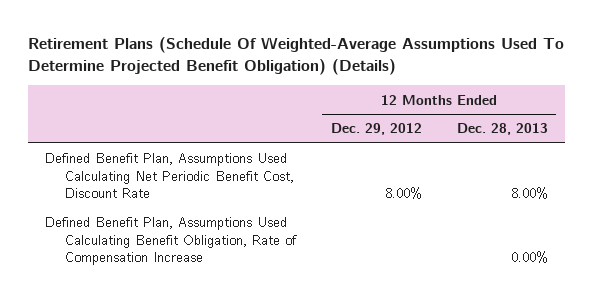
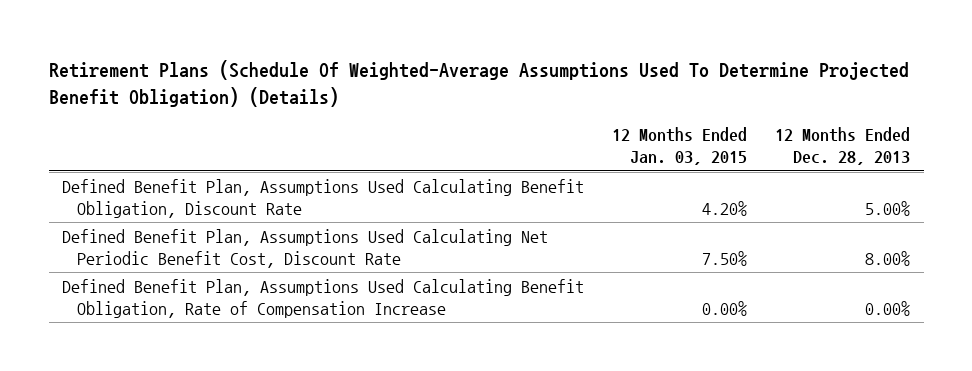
- | 12 Months Ended Dec. 29, 2012 | 12 Months Ended Dec. 28, 2013
+ | 12 Months Ended Jan. 03, 2015 | 12 Months Ended Dec. 28, 2013
+ Defined Benefit Plan, Assumptions Used Calculating Benefit Obligation, Discount Rate | 4.20% | 5.00%

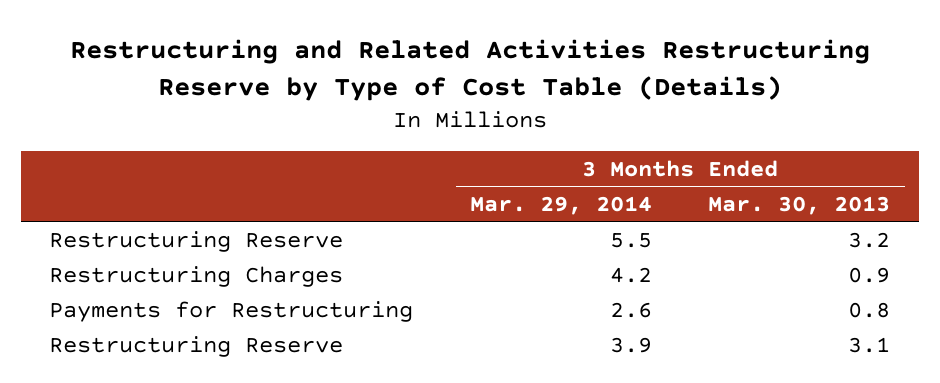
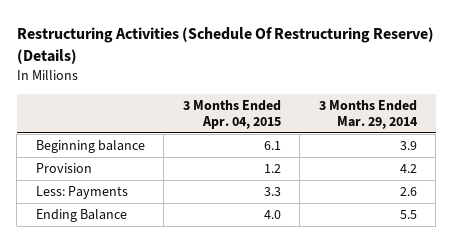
- Restructuring and Related Activities Restructuring Reserve by Type of Cost Table (Details)
+ Restructuring Activities (Schedule Of Restructuring Reserve) (Details)
- | 3 Months Ended Mar. 29, 2014 | 3 Months Ended Mar. 30, 2013
+ | 3 Months Ended Apr. 04, 2015 | 3 Months Ended Mar. 29, 2014
- Restructuring Reserve | 5.5 | 3.2
- Restructuring Charges | 4.2 | 0.9
- Payments for Restructuring | 2.6 | 0.8
- Restructuring Reserve | 3.9 | 3.1
+ Beginning balance | 6.1 | 3.9
+ Provision | 1.2 | 4.2
+ Less: Payments | 3.3 | 2.6
+ Ending Balance | 4.0 | 5.5

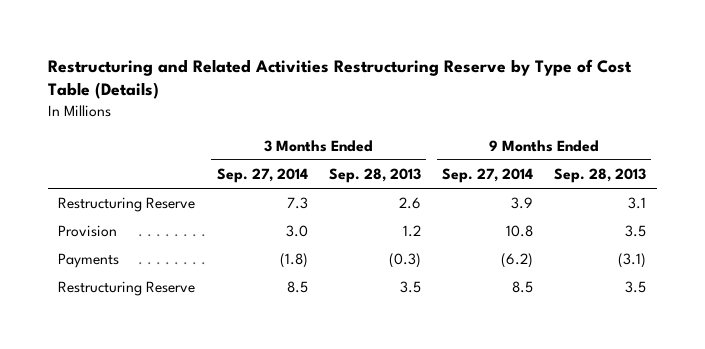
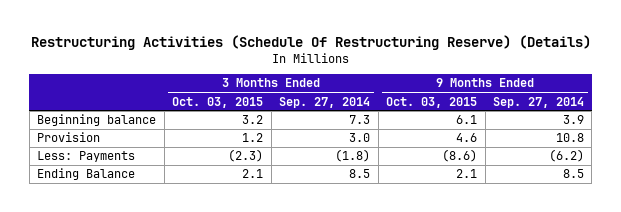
- Restructuring and Related Activities Restructuring Reserve by Type of Cost Table (Details)
+ Restructuring Activities (Schedule Of Restructuring Reserve) (Details)
- | 3 Months Ended Sep. 27, 2014 | 3 Months Ended Sep. 28, 2013 | 9 Months Ended Sep. 27, 2014 | 9 Months Ended Sep. 28, 2013
+ | 3 Months Ended Oct. 03, 2015 | 3 Months Ended Sep. 27, 2014 | 9 Months Ended Oct. 03, 2015 | 9 Months Ended Sep. 27, 2014
- Restructuring Reserve | 7.3 | 2.6 | 3.9 | 3.1
+ Beginning balance | 3.2 | 7.3 | 6.1 | 3.9
- Payments | (1.8) | (0.3) | (6.2) | (3.1)
- Restructuring Reserve | 8.5 | 3.5 | 8.5 | 3.5
+ Less: Payments | (2.3) | (1.8) | (8.6) | (6.2)
+ Ending Balance | 2.1 | 8.5 | 2.1 | 8.5

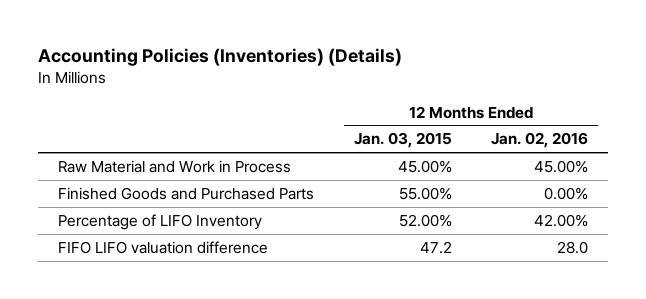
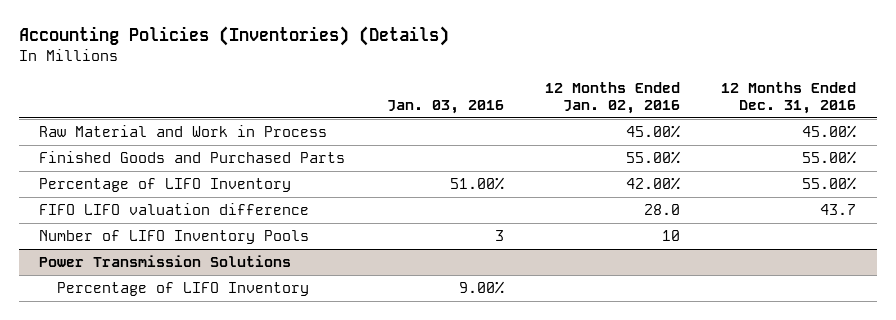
- | 12 Months Ended Jan. 03, 2015 | 12 Months Ended Jan. 02, 2016
+ | Jan. 03, 2016 | 12 Months Ended Jan. 02, 2016 | 12 Months Ended Dec. 31, 2016
- Finished Goods and Purchased Parts | 55.00% | 0.00%
+ Finished Goods and Purchased Parts | | 55.00% | 55.00%
+ Number of LIFO Inventory Pools | 3 | 10 |
+ Power Transmission Solutions
+ Percentage of LIFO Inventory | 9.00% | |

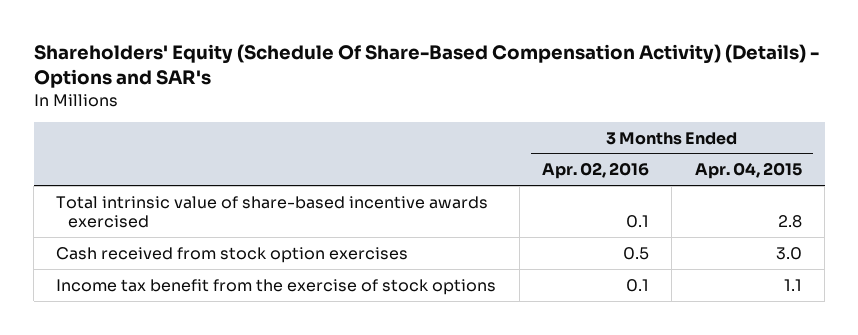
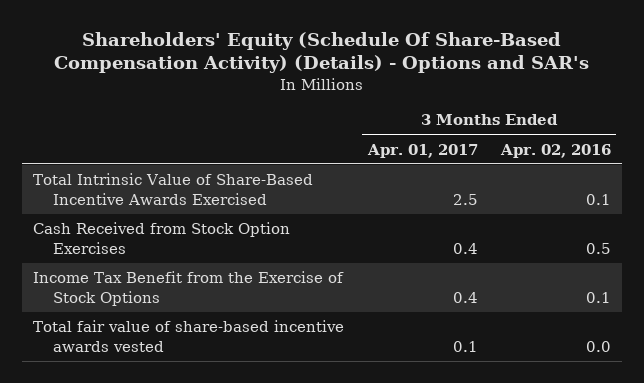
- | 3 Months Ended Apr. 02, 2016 | 3 Months Ended Apr. 04, 2015
+ | 3 Months Ended Apr. 01, 2017 | 3 Months Ended Apr. 02, 2016
- Total intrinsic value of share-based incentive awards exercised | 0.1 | 2.8
- Cash received from stock option exercises | 0.5 | 3.0
- Income tax benefit from the exercise of stock options | 0.1 | 1.1
+ Total Intrinsic Value of Share-Based Incentive Awards Exercised | 2.5 | 0.1
+ Cash Received from Stock Option Exercises | 0.4 | 0.5
+ Income Tax Benefit from the Exercise of Stock Options | 0.4 | 0.1
+ Total fair value of share-based incentive awards vested | 0.1 | 0.0

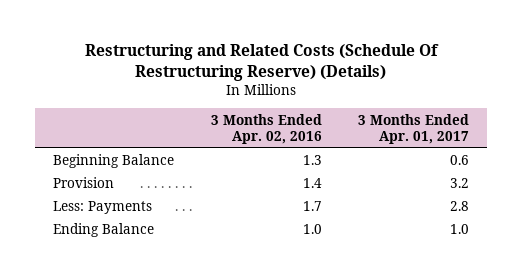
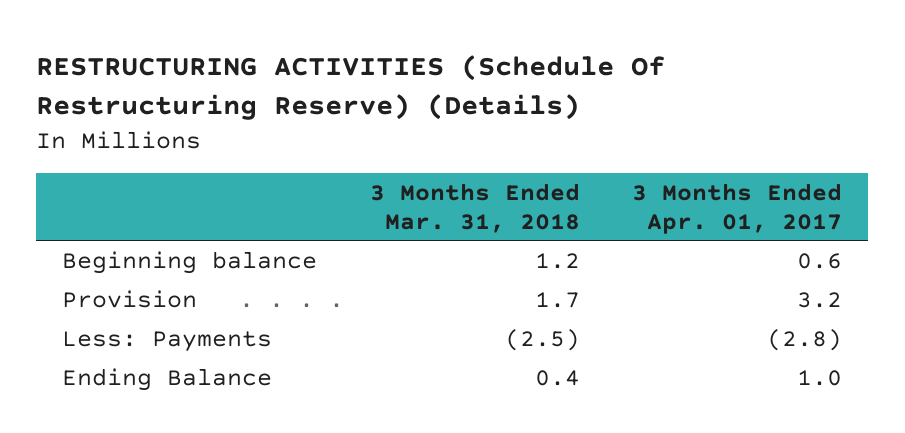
- Restructuring and Related Costs (Schedule Of Restructuring Reserve) (Details)
+ RESTRUCTURING ACTIVITIES (Schedule Of Restructuring Reserve) (Details)
- | 3 Months Ended Apr. 02, 2016 | 3 Months Ended Apr. 01, 2017
+ | 3 Months Ended Mar. 31, 2018 | 3 Months Ended Apr. 01, 2017
- Beginning Balance | 1.3 | 0.6
+ Beginning balance | 1.2 | 0.6
- Less: Payments | 1.7 | 2.8
+ Less: Payments | (2.5) | (2.8)

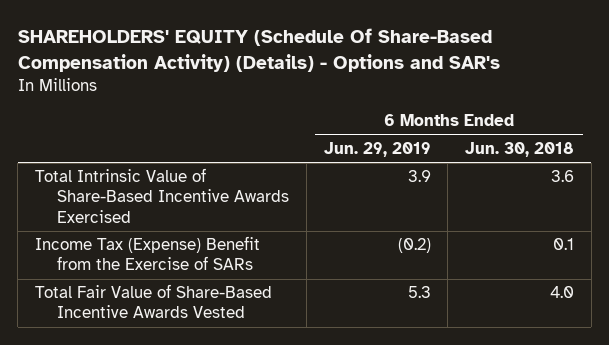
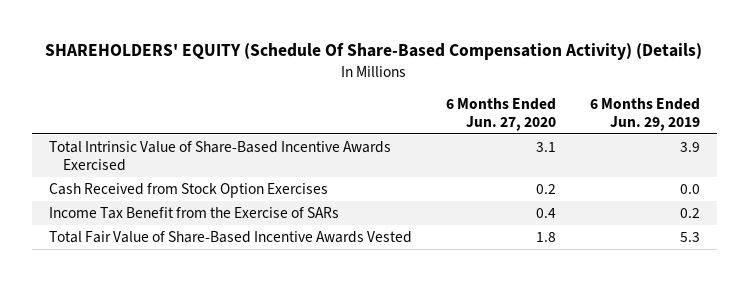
- SHAREHOLDERS' EQUITY (Schedule Of Share-Based Compensation Activity) (Details) - Options and SAR's
+ SHAREHOLDERS' EQUITY (Schedule Of Share-Based Compensation Activity) (Details)
- | 6 Months Ended Jun. 29, 2019 | 6 Months Ended Jun. 30, 2018
+ | 6 Months Ended Jun. 27, 2020 | 6 Months Ended Jun. 29, 2019
- Income Tax (Expense) Benefit from the Exercise of SARs | (0.2) | 0.1
+ Cash Received from Stock Option Exercises | 0.2 | 0.0
+ Income Tax Benefit from the Exercise of SARs | 0.4 | 0.2

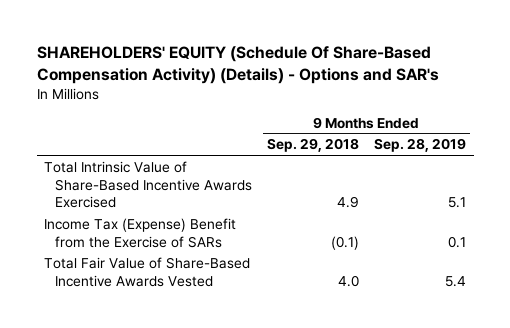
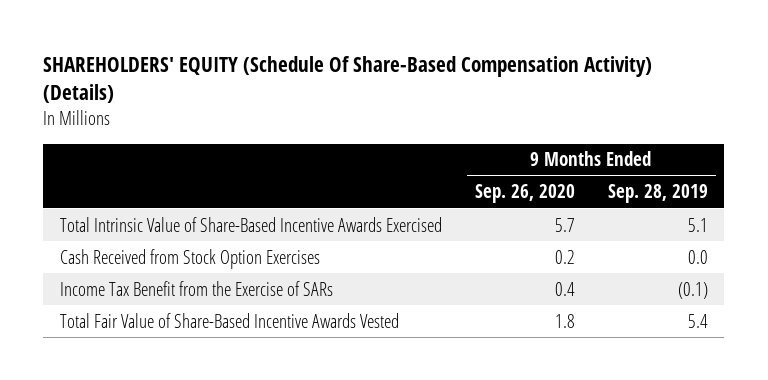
- SHAREHOLDERS' EQUITY (Schedule Of Share-Based Compensation Activity) (Details) - Options and SAR's
+ SHAREHOLDERS' EQUITY (Schedule Of Share-Based Compensation Activity) (Details)
- | 9 Months Ended Sep. 29, 2018 | 9 Months Ended Sep. 28, 2019
+ | 9 Months Ended Sep. 26, 2020 | 9 Months Ended Sep. 28, 2019
- Income Tax (Expense) Benefit from the Exercise of SARs | (0.1) | 0.1
+ Cash Received from Stock Option Exercises | 0.2 | 0.0
+ Income Tax Benefit from the Exercise of SARs | 0.4 | (0.1)

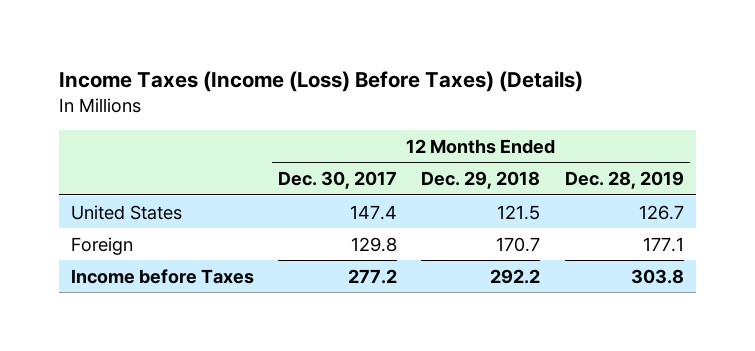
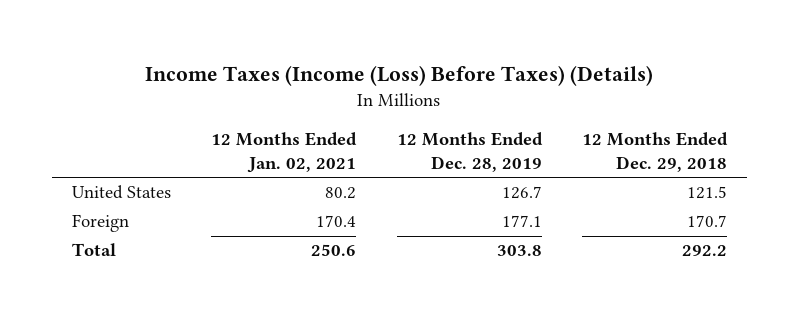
- | 12 Months Ended Dec. 30, 2017 | 12 Months Ended Dec. 29, 2018 | 12 Months Ended Dec. 28, 2019
+ | 12 Months Ended Jan. 02, 2021 | 12 Months Ended Dec. 28, 2019 | 12 Months Ended Dec. 29, 2018
- Income before Taxes | 277.2 | 292.2 | 303.8
+ Total | 250.6 | 303.8 | 292.2

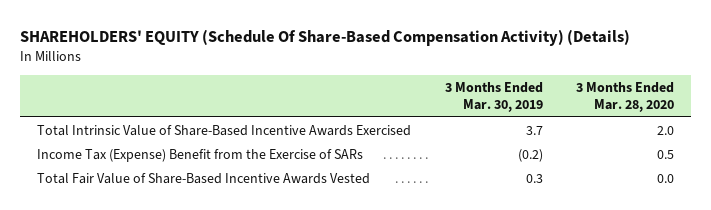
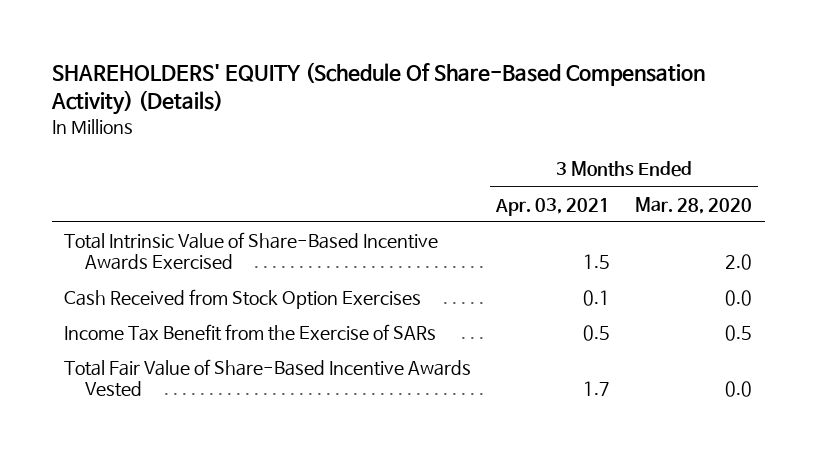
- | 3 Months Ended Mar. 30, 2019 | 3 Months Ended Mar. 28, 2020
+ | 3 Months Ended Apr. 03, 2021 | 3 Months Ended Mar. 28, 2020
- Income Tax (Expense) Benefit from the Exercise of SARs | (0.2) | 0.5
+ Cash Received from Stock Option Exercises | 0.1 | 0.0
+ Income Tax Benefit from the Exercise of SARs | 0.5 | 0.5

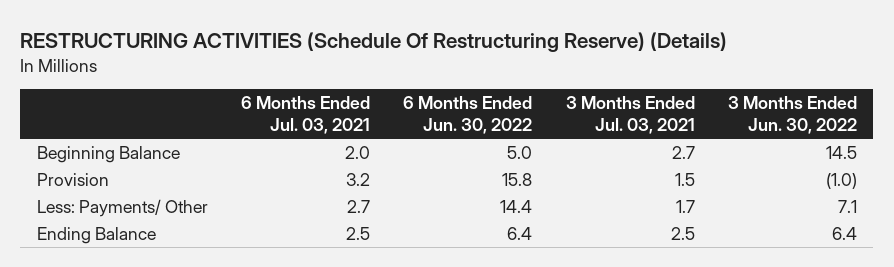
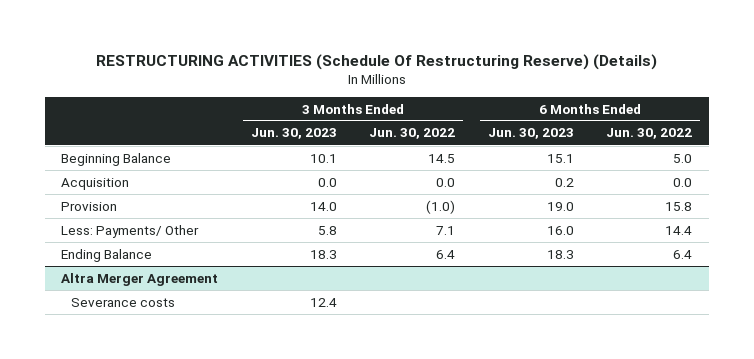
- | 6 Months Ended Jul. 03, 2021 | 6 Months Ended Jun. 30, 2022 | 3 Months Ended Jul. 03, 2021 | 3 Months Ended Jun. 30, 2022
+ | 3 Months Ended Jun. 30, 2023 | 3 Months Ended Jun. 30, 2022 | 6 Months Ended Jun. 30, 2023 | 6 Months Ended Jun. 30, 2022
+ Acquisition | 0.0 | 0.0 | 0.2 | 0.0
+ Altra Merger Agreement
+ Severance costs | 12.4 | | |

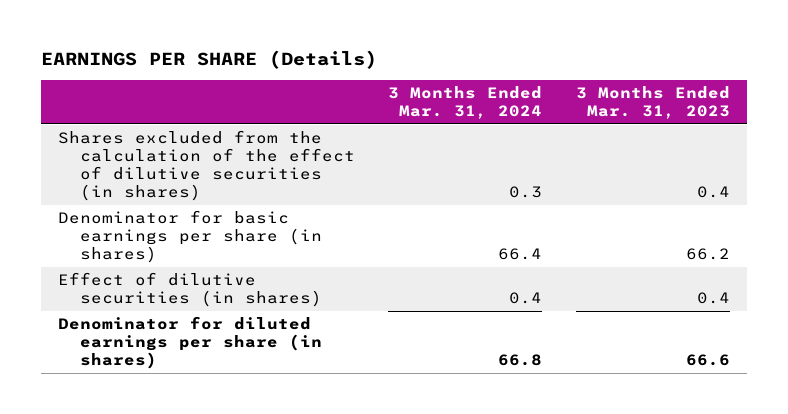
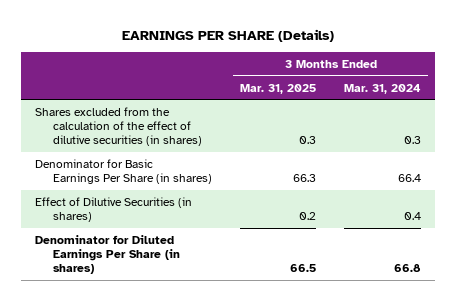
- | 3 Months Ended Mar. 31, 2024 | 3 Months Ended Mar. 31, 2023
+ | 3 Months Ended Mar. 31, 2025 | 3 Months Ended Mar. 31, 2024
- Denominator for basic earnings per share (in shares) | 66.4 | 66.2
- Effect of dilutive securities (in shares) | 0.4 | 0.4
- Denominator for diluted earnings per share (in shares) | 66.8 | 66.6
+ Denominator for Basic Earnings Per Share (in shares) | 66.3 | 66.4
+ Effect of Dilutive Securities (in shares) | 0.2 | 0.4
+ Denominator for Diluted Earnings Per Share (in shares) | 66.5 | 66.8

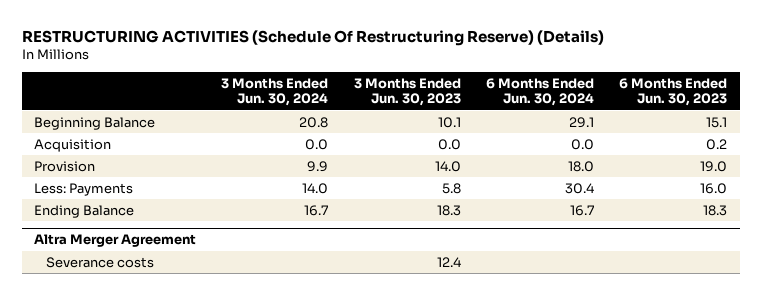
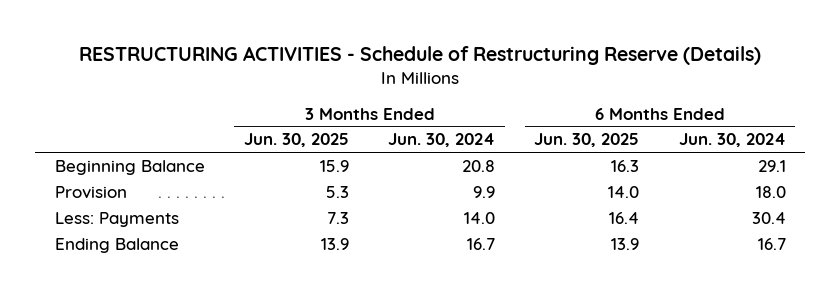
- RESTRUCTURING ACTIVITIES (Schedule Of Restructuring Reserve) (Details)
+ RESTRUCTURING ACTIVITIES - Schedule of Restructuring Reserve (Details)
- | 3 Months Ended Jun. 30, 2024 | 3 Months Ended Jun. 30, 2023 | 6 Months Ended Jun. 30, 2024 | 6 Months Ended Jun. 30, 2023
+ | 3 Months Ended Jun. 30, 2025 | 3 Months Ended Jun. 30, 2024 | 6 Months Ended Jun. 30, 2025 | 6 Months Ended Jun. 30, 2024
- Acquisition | 0.0 | 0.0 | 0.0 | 0.2
- Altra Merger Agreement
- Severance costs | | 12.4 | |

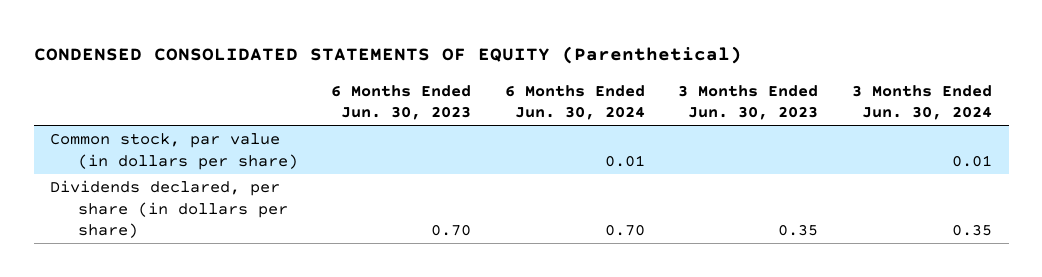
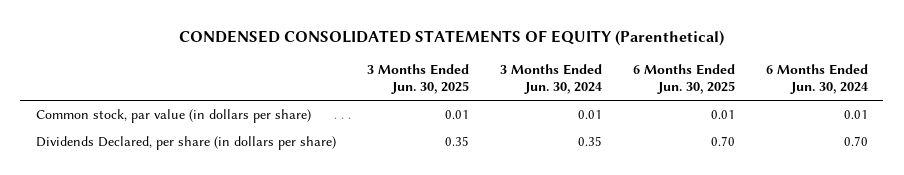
- | 6 Months Ended Jun. 30, 2023 | 6 Months Ended Jun. 30, 2024 | 3 Months Ended Jun. 30, 2023 | 3 Months Ended Jun. 30, 2024
+ | 3 Months Ended Jun. 30, 2025 | 3 Months Ended Jun. 30, 2024 | 6 Months Ended Jun. 30, 2025 | 6 Months Ended Jun. 30, 2024
- Dividends declared, per share (in dollars per share) | 0.70 | 0.70 | 0.35 | 0.35
+ Dividends Declared, per share (in dollars per share) | 0.35 | 0.35 | 0.70 | 0.70

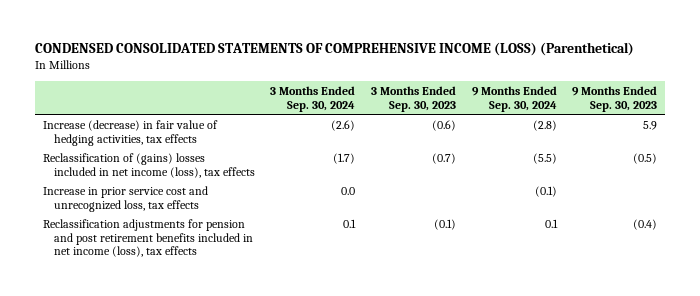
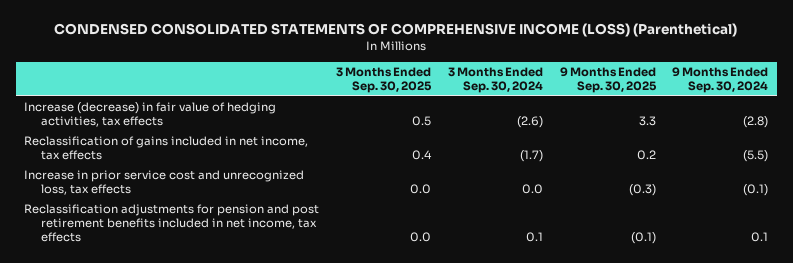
- | 3 Months Ended Sep. 30, 2024 | 3 Months Ended Sep. 30, 2023 | 9 Months Ended Sep. 30, 2024 | 9 Months Ended Sep. 30, 2023
+ | 3 Months Ended Sep. 30, 2025 | 3 Months Ended Sep. 30, 2024 | 9 Months Ended Sep. 30, 2025 | 9 Months Ended Sep. 30, 2024
- Reclassification of (gains) losses included in net income (loss), tax effects | (1.7) | (0.7) | (5.5) | (0.5)
+ Reclassification of gains included in net income, tax effects | 0.4 | (1.7) | 0.2 | (5.5)
- Reclassification adjustments for pension and post retirement benefits included in net income (loss), tax effects | 0.1 | (0.1) | 0.1 | (0.4)
+ Reclassification adjustments for pension and post retirement benefits included in net income, tax effects | 0.0 | 0.1 | (0.1) | 0.1

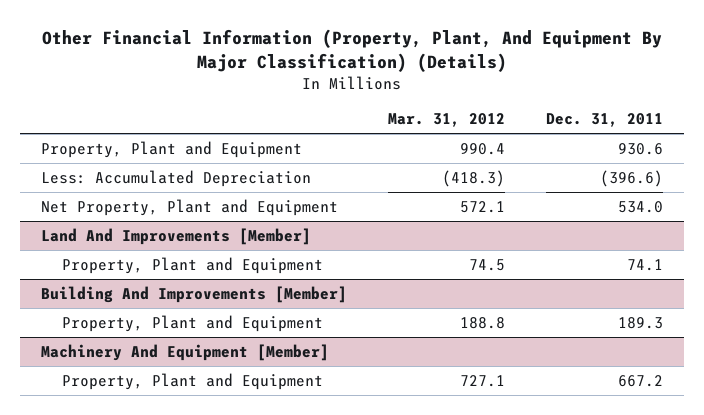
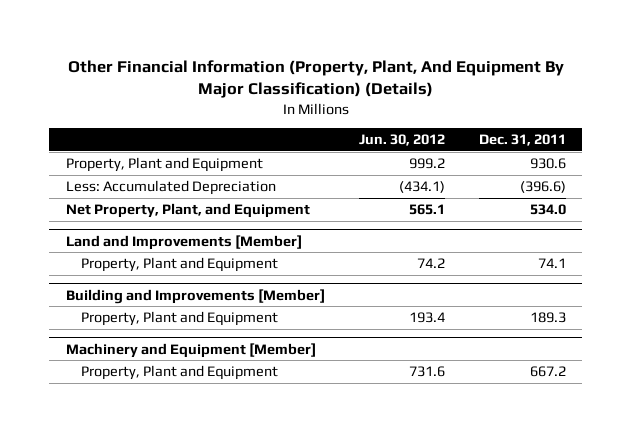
- | Mar. 31, 2012 | Dec. 31, 2011
+ | Jun. 30, 2012 | Dec. 31, 2011
- Net Property, Plant and Equipment | 572.1 | 534.0
- Land And Improvements [Member]
+ Net Property, Plant, and Equipment | 565.1 | 534.0
+ Land and Improvements [Member]
- Building And Improvements [Member]
+ Building and Improvements [Member]
- Machinery And Equipment [Member]
+ Machinery and Equipment [Member]

